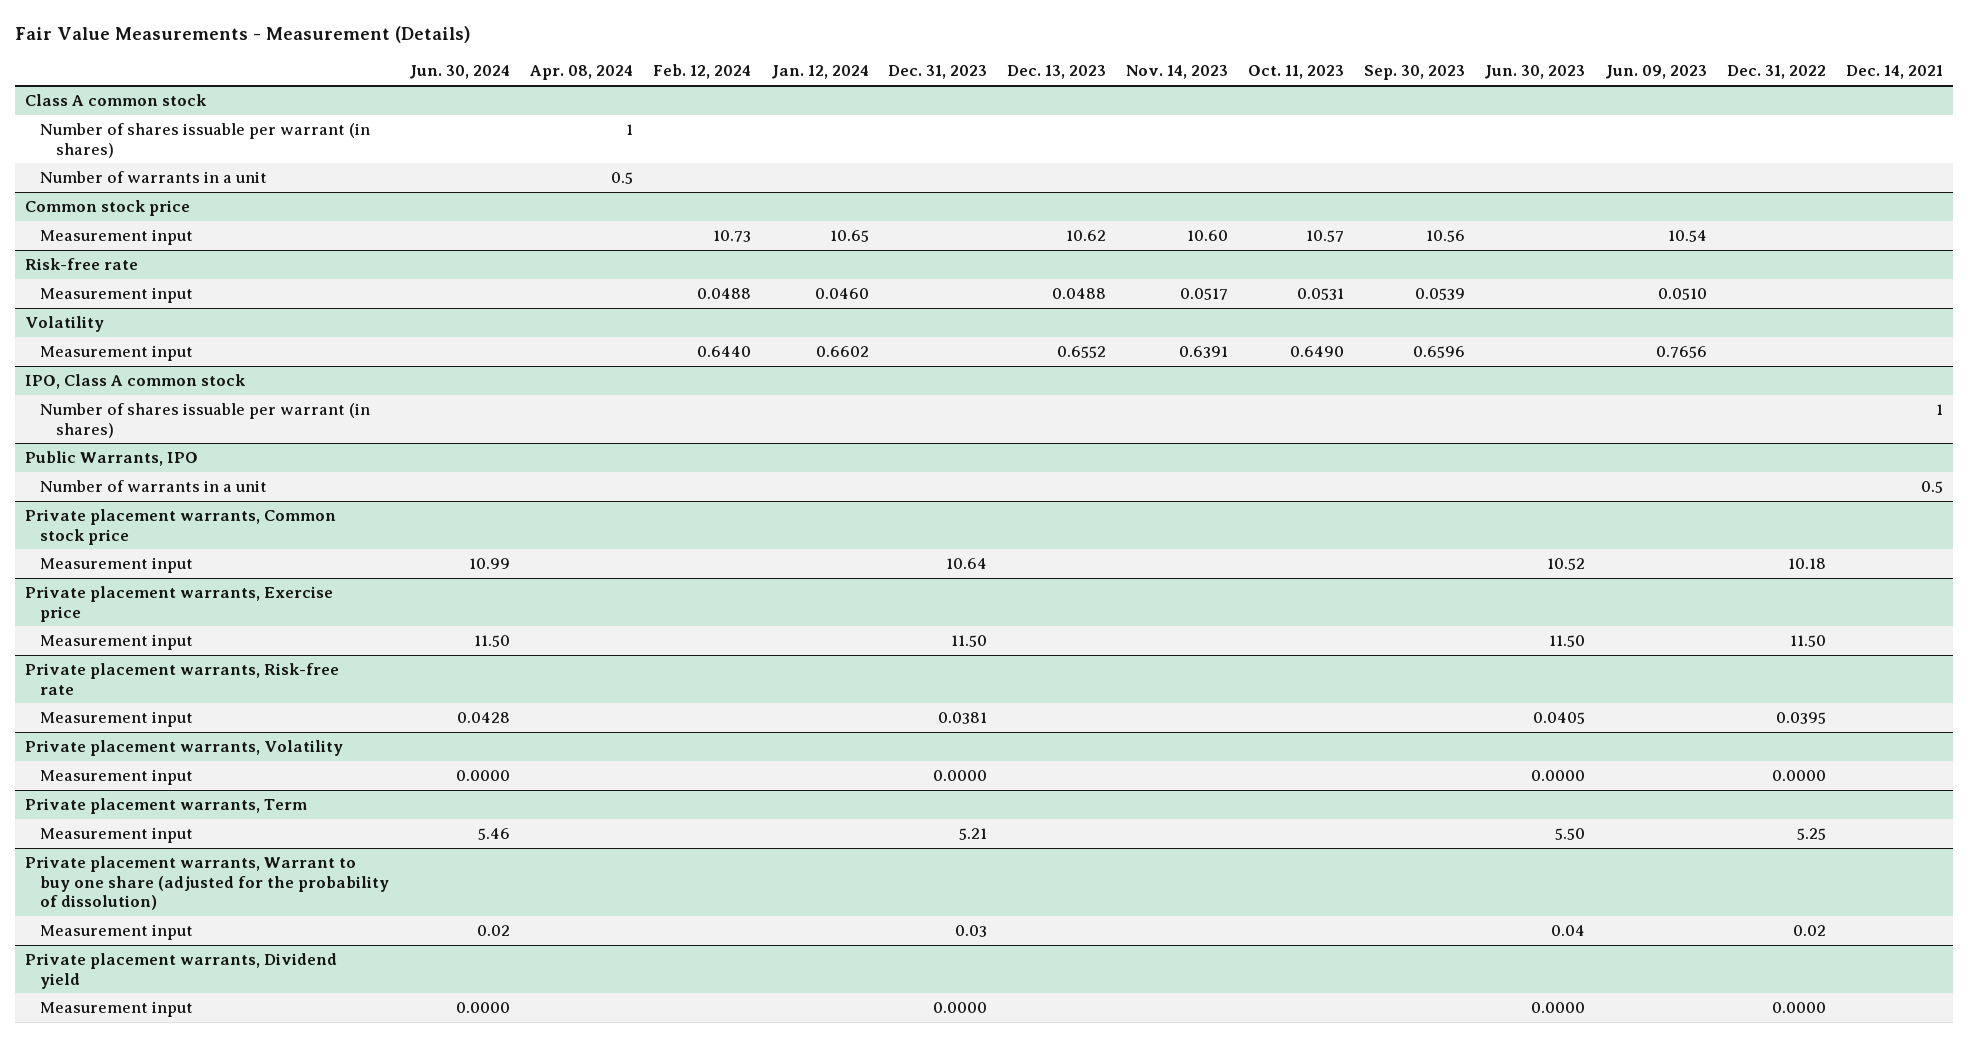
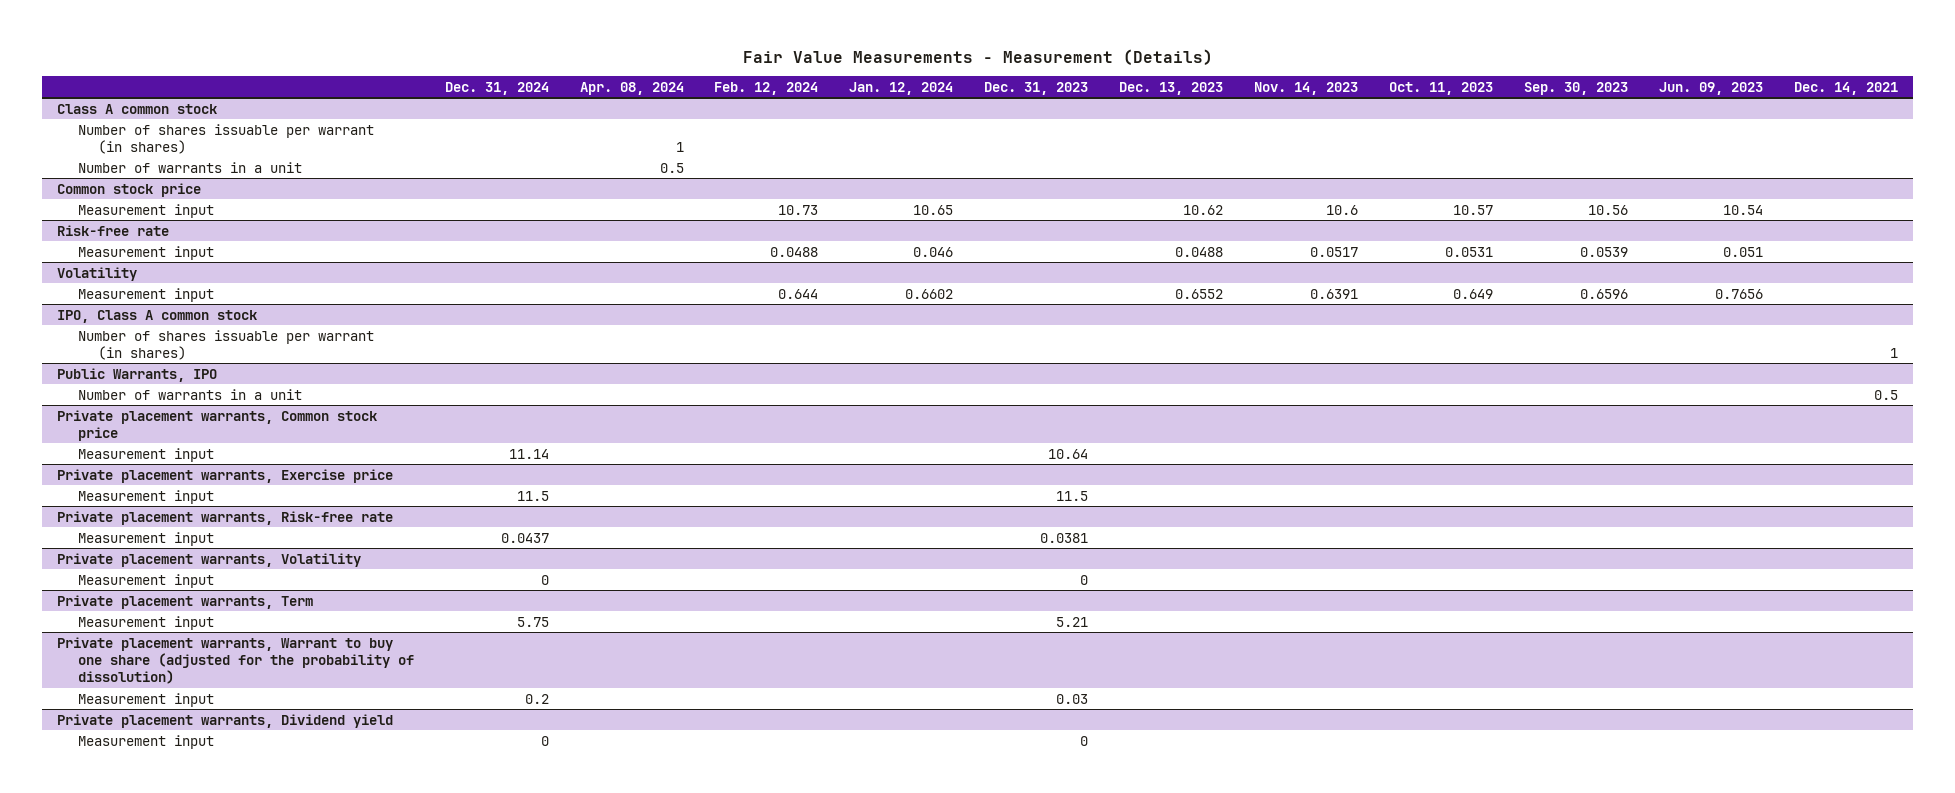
- | Jun. 30, 2024 | Apr. 08, 2024 | Feb. 12, 2024 | Jan. 12, 2024 | Dec. 31, 2023 | Dec. 13, 2023 | Nov. 14, 2023 | Oct. 11, 2023 | Sep. 30, 2023 | Jun. 30, 2023 | Jun. 09, 2023 | Dec. 31, 2022 | Dec. 14, 2021
+ | Dec. 31, 2024 | Apr. 08, 2024 | Feb. 12, 2024 | Jan. 12, 2024 | Dec. 31, 2023 | Dec. 13, 2023 | Nov. 14, 2023 | Oct. 11, 2023 | Sep. 30, 2023 | Jun. 09, 2023 | Dec. 14, 2021
@ Common stock price
- Measurement input | | | 10.73 | 10.65 | | 10.62 | 10.60 | 10.57 | 10.56 | | 10.54 | |
+ Measurement input | | | 10.73 | 10.65 | | 10.62 | 10.6 | 10.57 | 10.56 | 10.54 |
@ Risk-free rate
- Measurement input | | | 0.0488 | 0.0460 | | 0.0488 | 0.0517 | 0.0531 | 0.0539 | | 0.0510 | |
+ Measurement input | | | 0.0488 | 0.046 | | 0.0488 | 0.0517 | 0.0531 | 0.0539 | 0.051 |
@ Volatility
- Measurement input | | | 0.6440 | 0.6602 | | 0.6552 | 0.6391 | 0.6490 | 0.6596 | | 0.7656 | |
+ Measurement input | | | 0.644 | 0.6602 | | 0.6552 | 0.6391 | 0.649 | 0.6596 | 0.7656 |
@ Private placement warrants, Exercise price
- Measurement input | 11.50 | | | | 11.50 | | | | | 11.50 | | 11.50 |
+ Measurement input | 11.5 | | | | 11.5 | | | | | |
@ Private placement warrants, Volatility
- Measurement input | 0.0000 | | | | 0.0000 | | | | | 0.0000 | | 0.0000 |
+ Measurement input | 0 | | | | 0 | | | | | |
@ Private placement warrants, Dividend yield
- Measurement input | 0.0000 | | | | 0.0000 | | | | | 0.0000 | | 0.0000 |
+ Measurement input | 0 | | | | 0 | | | | | |

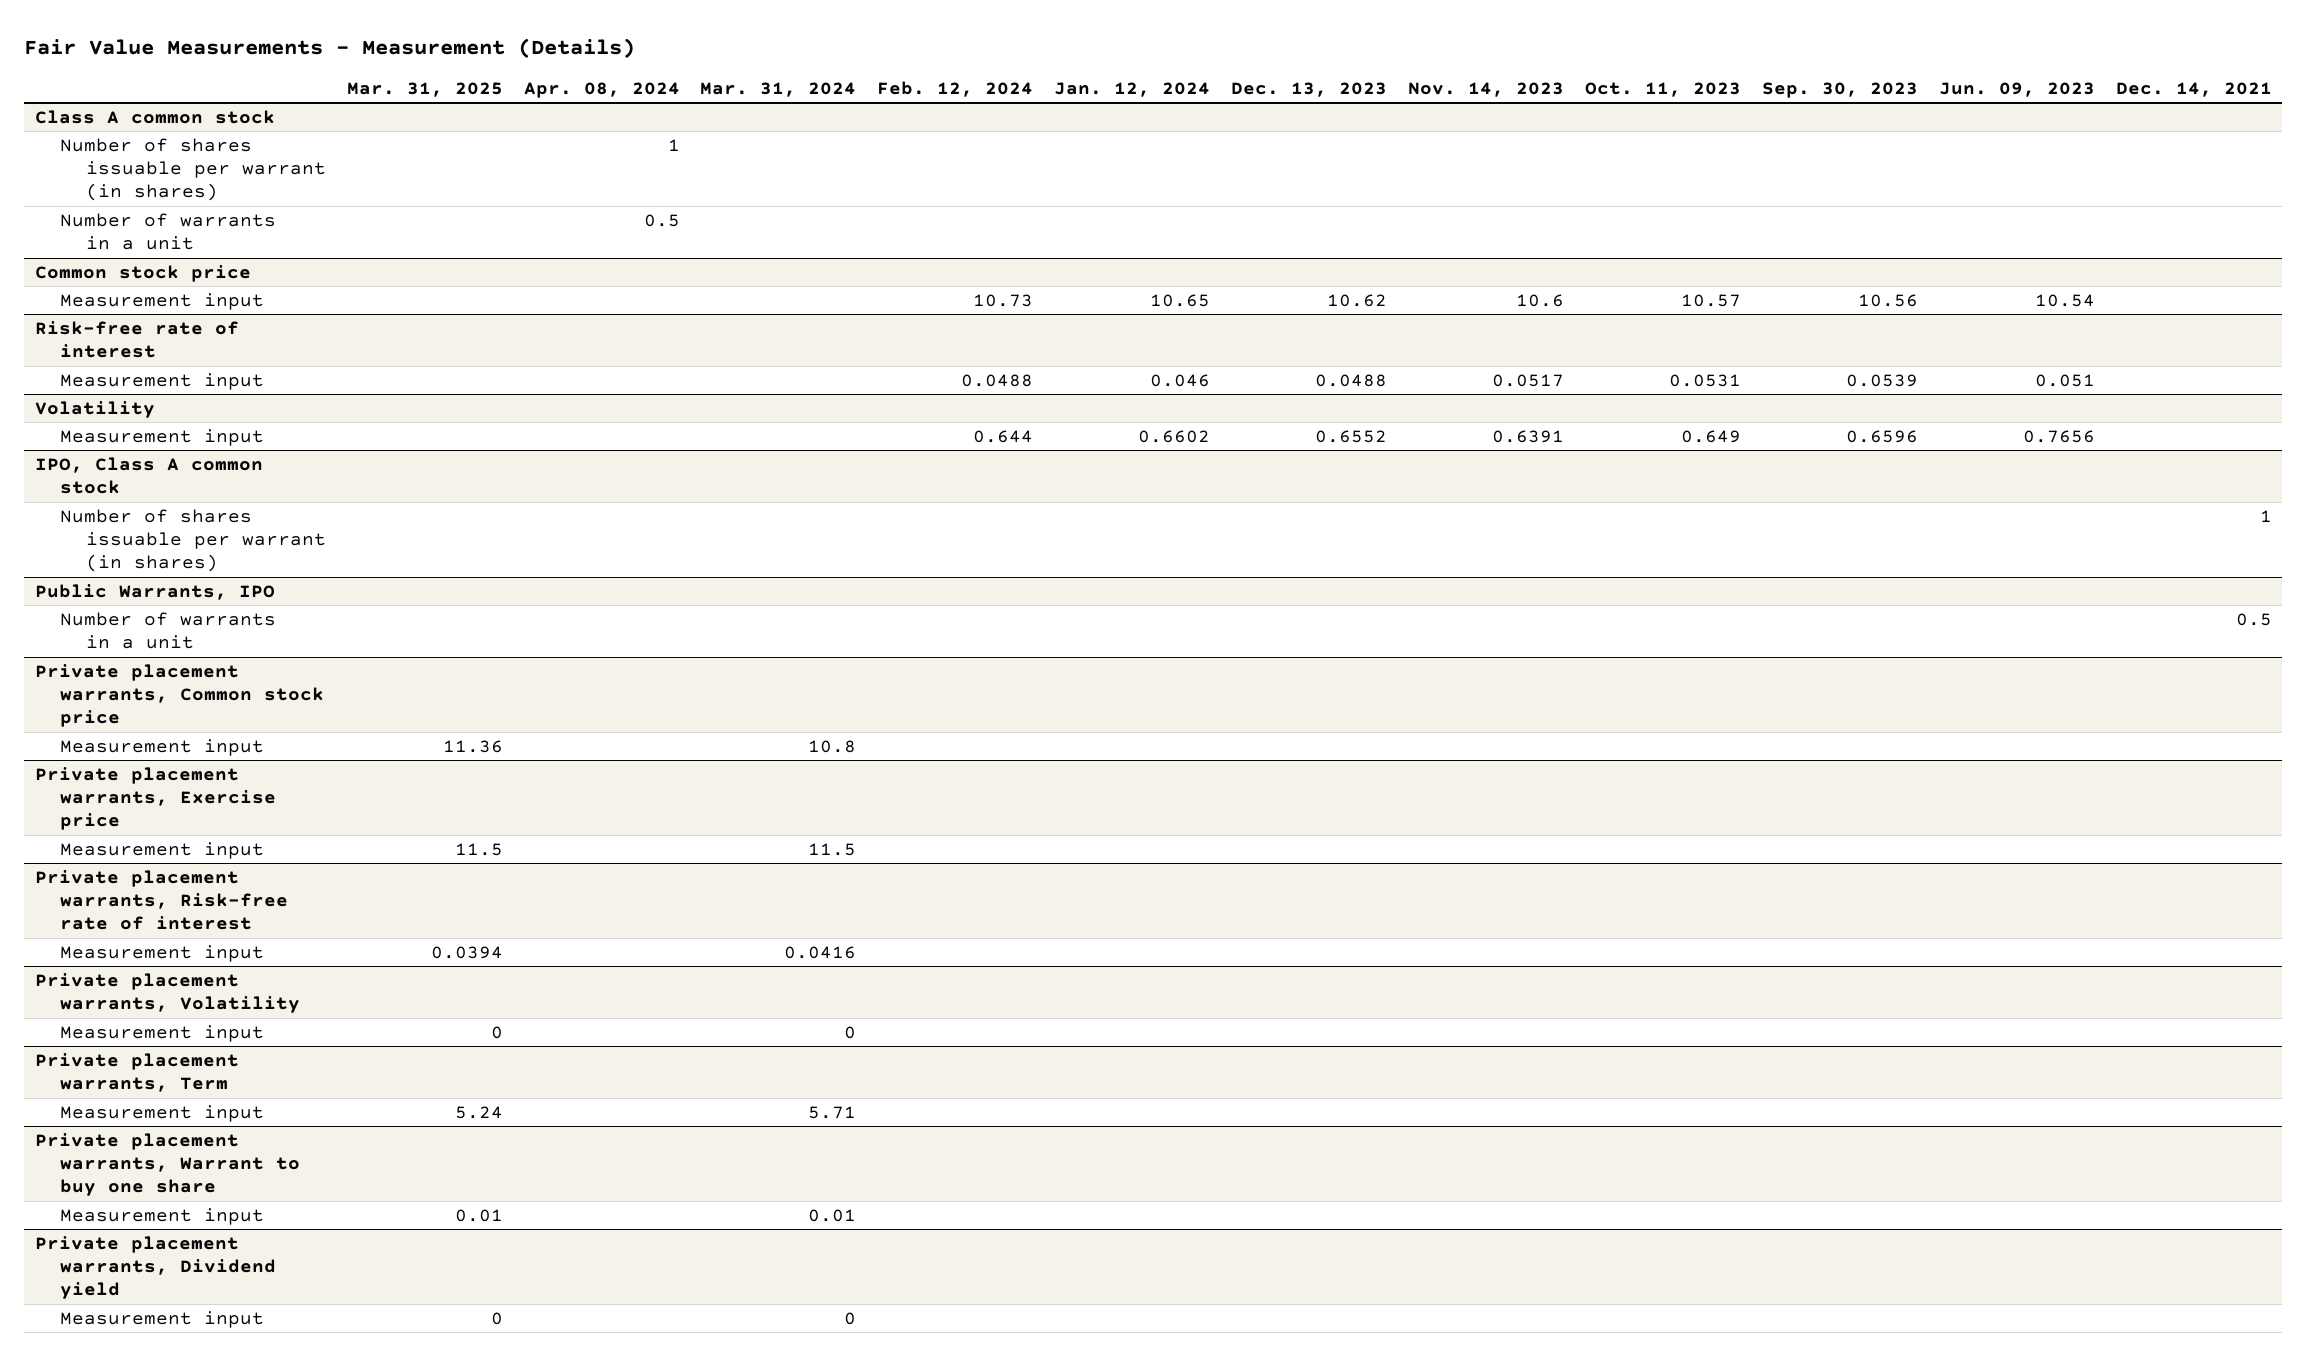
- | Dec. 31, 2024 | Apr. 08, 2024 | Feb. 12, 2024 | Jan. 12, 2024 | Dec. 31, 2023 | Dec. 13, 2023 | Nov. 14, 2023 | Oct. 11, 2023 | Sep. 30, 2023 | Jun. 09, 2023 | Dec. 14, 2021
+ | Mar. 31, 2025 | Apr. 08, 2024 | Mar. 31, 2024 | Feb. 12, 2024 | Jan. 12, 2024 | Dec. 13, 2023 | Nov. 14, 2023 | Oct. 11, 2023 | Sep. 30, 2023 | Jun. 09, 2023 | Dec. 14, 2021
- Risk-free rate
+ Risk-free rate of interest
- Private placement warrants, Risk-free rate
+ Private placement warrants, Risk-free rate of interest
- Private placement warrants, Warrant to buy one share (adjusted for the probability of dissolution)
+ Private placement warrants, Warrant to buy one share

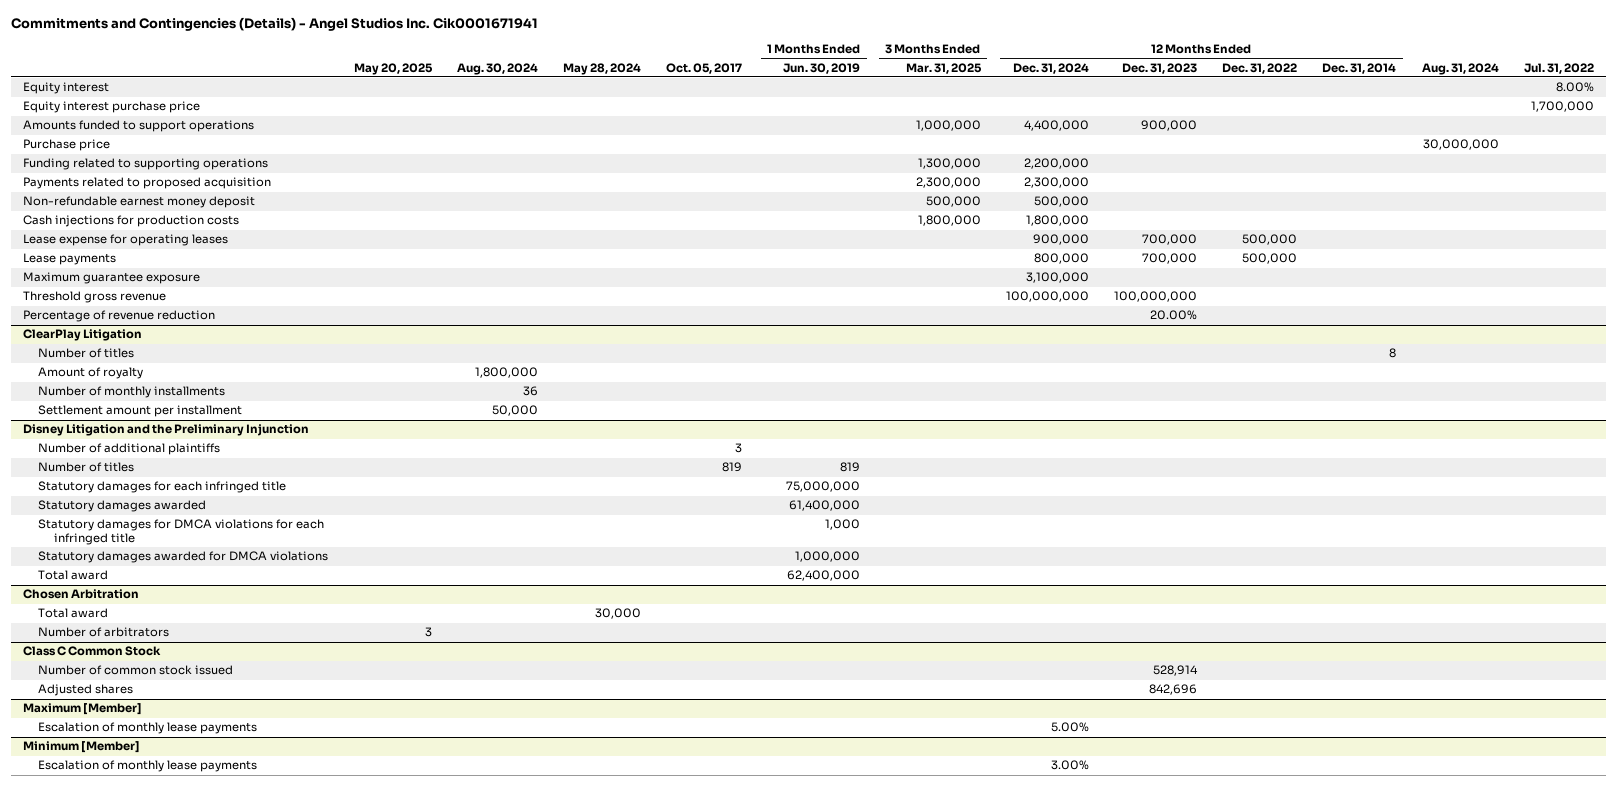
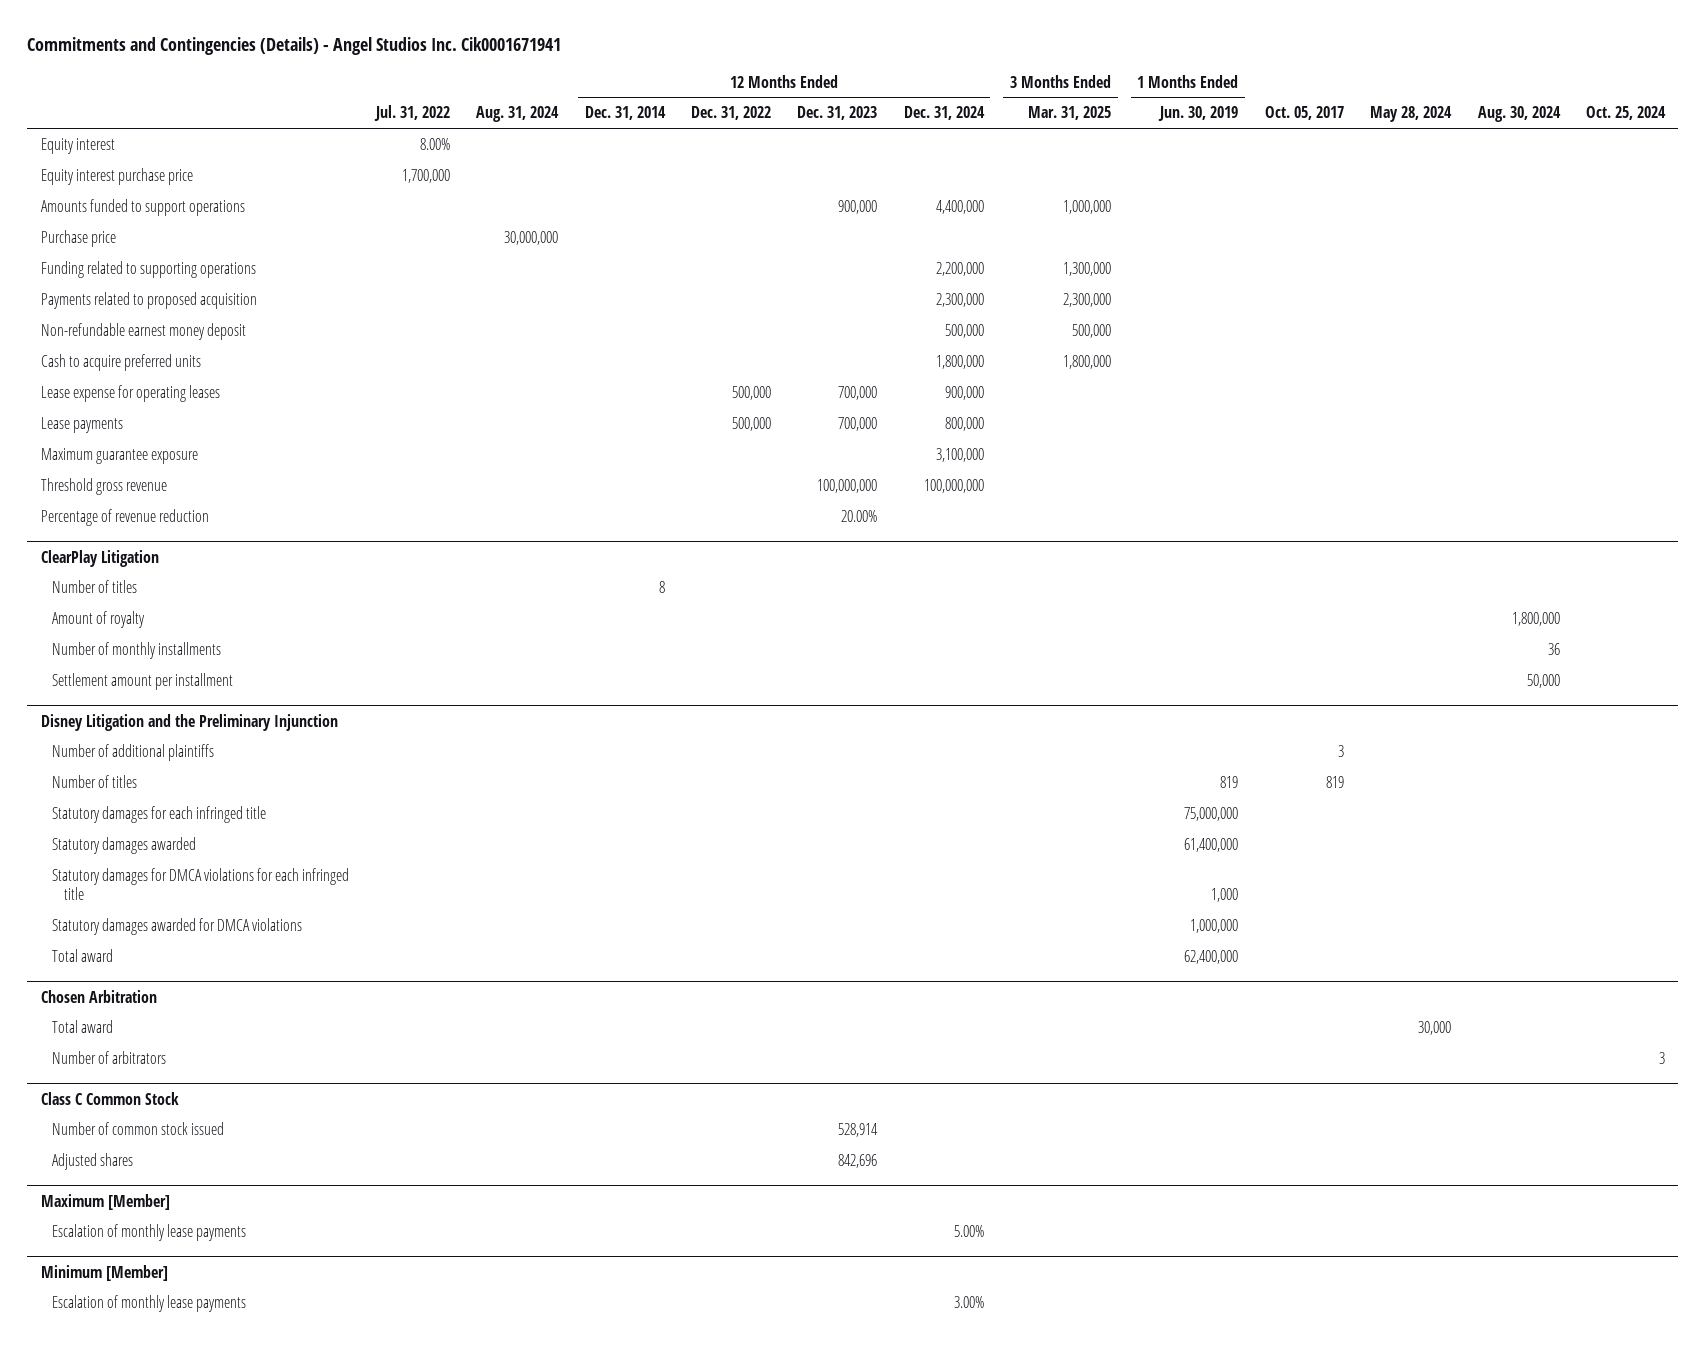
- | May 20, 2025 | Aug. 30, 2024 | May 28, 2024 | Oct. 05, 2017 | 1 Months Ended Jun. 30, 2019 | 3 Months Ended Mar. 31, 2025 | 12 Months Ended Dec. 31, 2024 | 12 Months Ended Dec. 31, 2023 | 12 Months Ended Dec. 31, 2022 | 12 Months Ended Dec. 31, 2014 | Aug. 31, 2024 | Jul. 31, 2022
+ | Jul. 31, 2022 | Aug. 31, 2024 | 12 Months Ended Dec. 31, 2014 | 12 Months Ended Dec. 31, 2022 | 12 Months Ended Dec. 31, 2023 | 12 Months Ended Dec. 31, 2024 | 3 Months Ended Mar. 31, 2025 | 1 Months Ended Jun. 30, 2019 | Oct. 05, 2017 | May 28, 2024 | Aug. 30, 2024 | Oct. 25, 2024
- Cash injections for production costs | | | | | | 1,800,000 | 1,800,000 | | | | |
+ Cash to acquire preferred units | | | | | | 1,800,000 | 1,800,000 | | | | |

